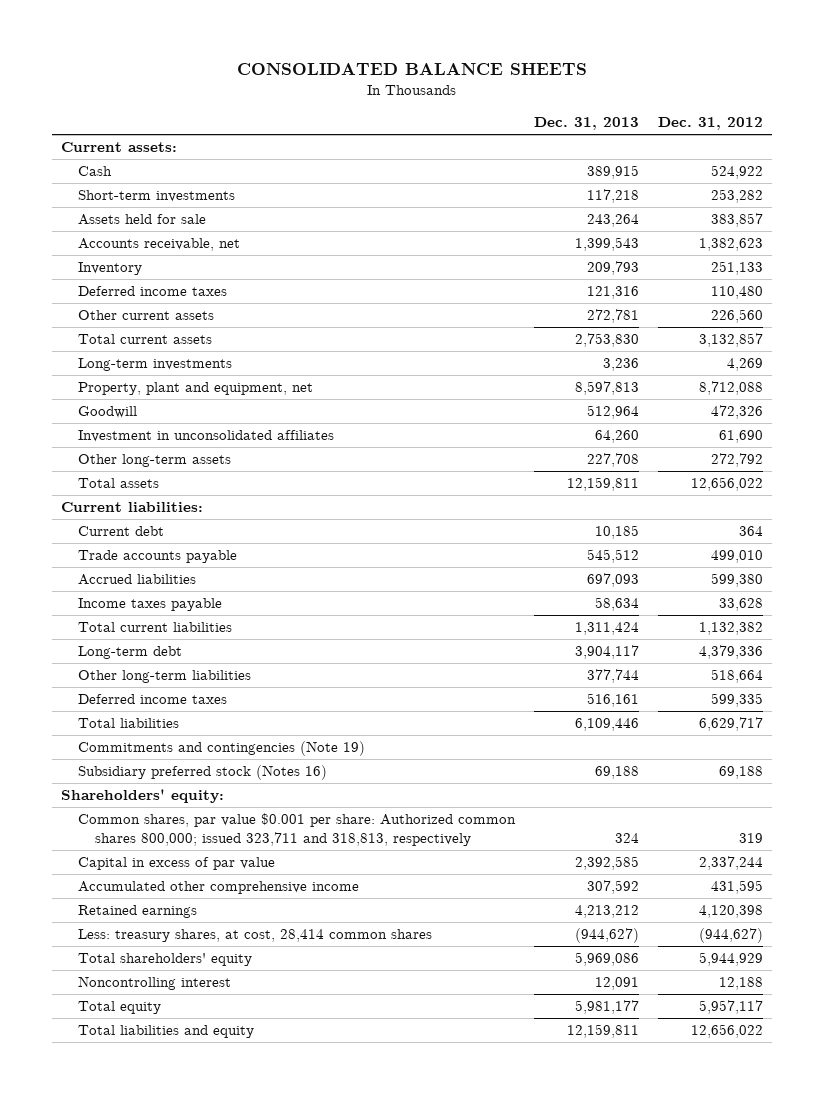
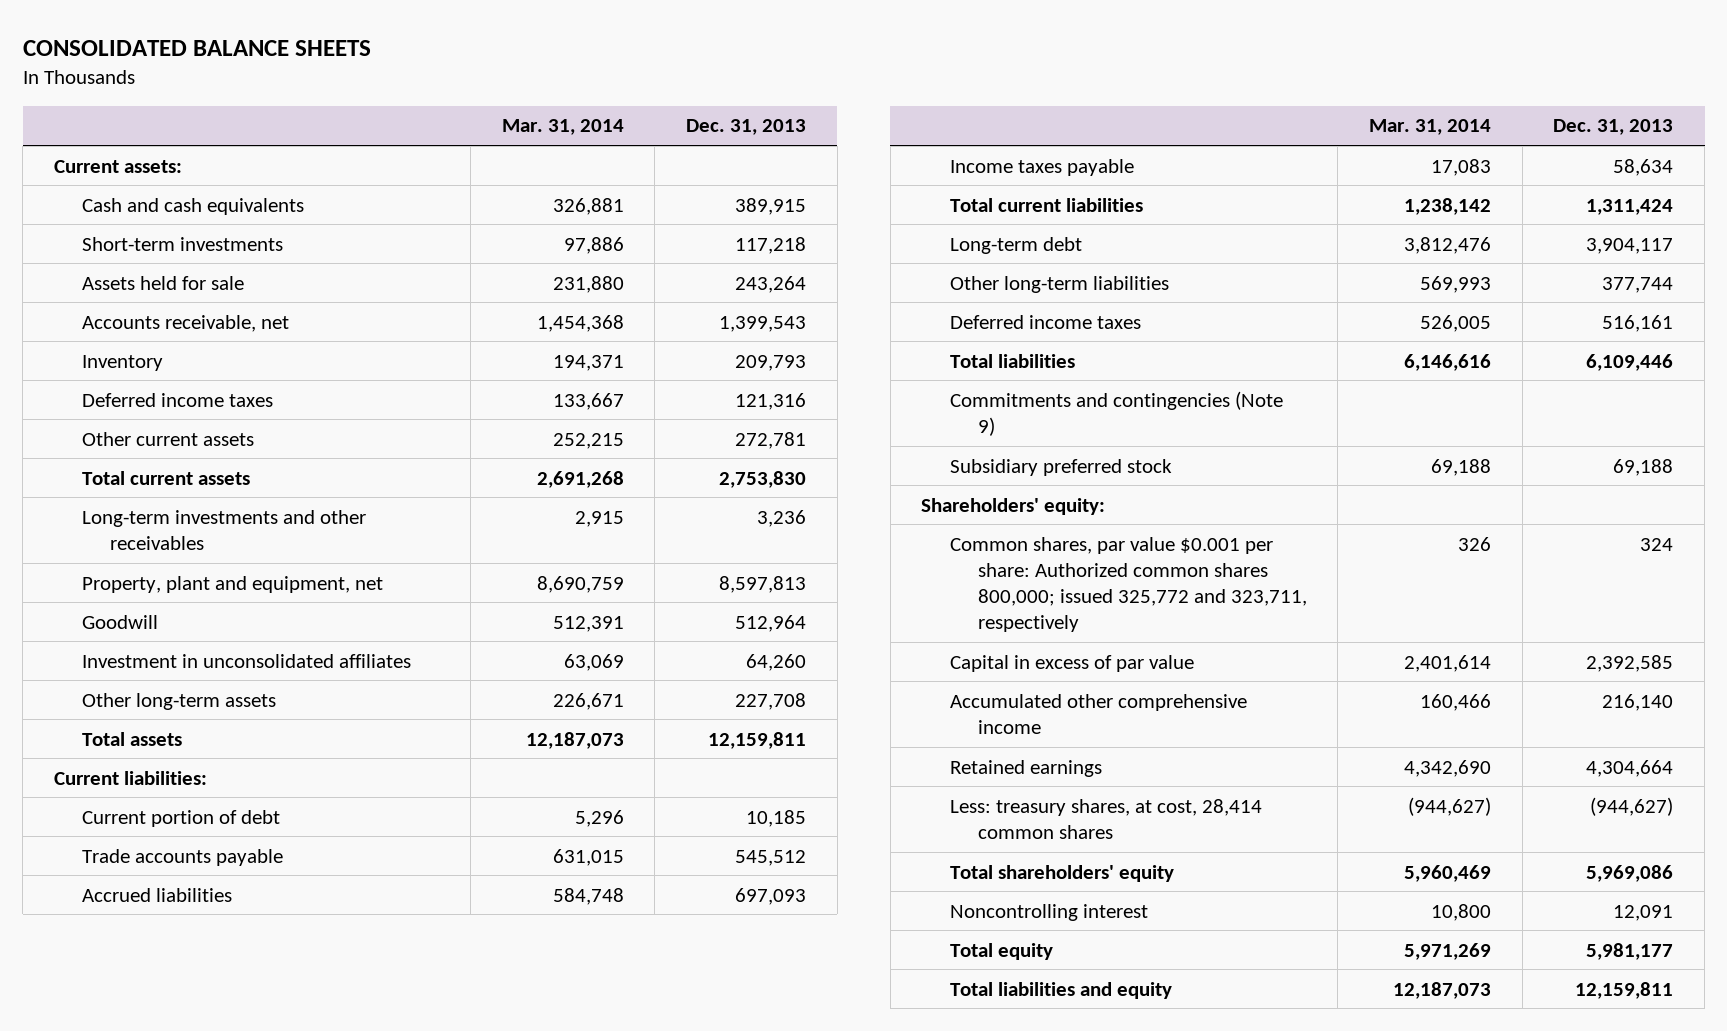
- | Dec. 31, 2013 | Dec. 31, 2012
+ | Mar. 31, 2014 | Dec. 31, 2013
- Cash | 389,915 | 524,922
+ Cash and cash equivalents | 326,881 | 389,915
- Long-term investments | 3,236 | 4,269
+ Long-term investments and other receivables | 2,915 | 3,236
- Current debt | 10,185 | 364
+ Current portion of debt | 5,296 | 10,185
- Commitments and contingencies (Note 19)
- Subsidiary preferred stock (Notes 16) | 69,188 | 69,188
+ Commitments and contingencies (Note 9)
+ Subsidiary preferred stock | 69,188 | 69,188
- Common shares, par value $0.001 per share: Authorized common shares 800,000; issued 323,711 and 318,813, respectively | 324 | 319
+ Common shares, par value $0.001 per share: Authorized common shares 800,000; issued 325,772 and 323,711, respectively | 326 | 324
- Accumulated other comprehensive income | 307,592 | 431,595
- Retained earnings | 4,213,212 | 4,120,398
+ Accumulated other comprehensive income | 160,466 | 216,140
+ Retained earnings | 4,342,690 | 4,304,664

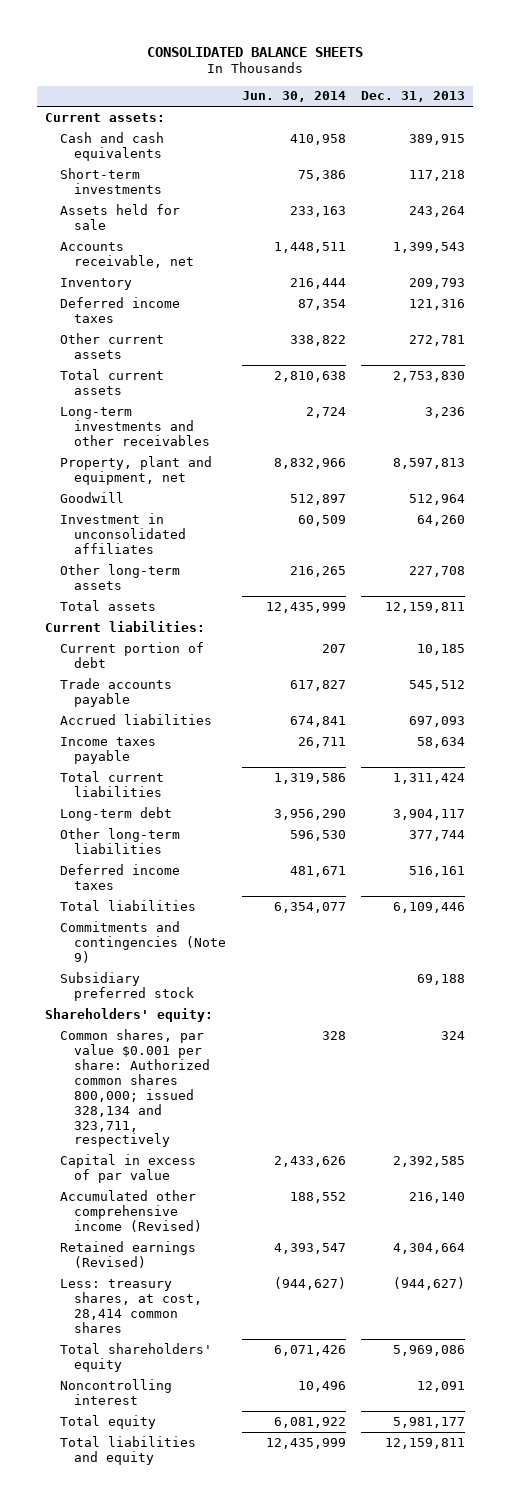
- | Mar. 31, 2014 | Dec. 31, 2013
+ | Jun. 30, 2014 | Dec. 31, 2013
- Common shares, par value $0.001 per share: Authorized common shares 800,000; issued 325,772 and 323,711, respectively | 326 | 324
+ Common shares, par value $0.001 per share: Authorized common shares 800,000; issued 328,134 and 323,711, respectively | 328 | 324
- Accumulated other comprehensive income | 160,466 | 216,140
- Retained earnings | 4,342,690 | 4,304,664
+ Accumulated other comprehensive income (Revised) | 188,552 | 216,140
+ Retained earnings (Revised) | 4,393,547 | 4,304,664

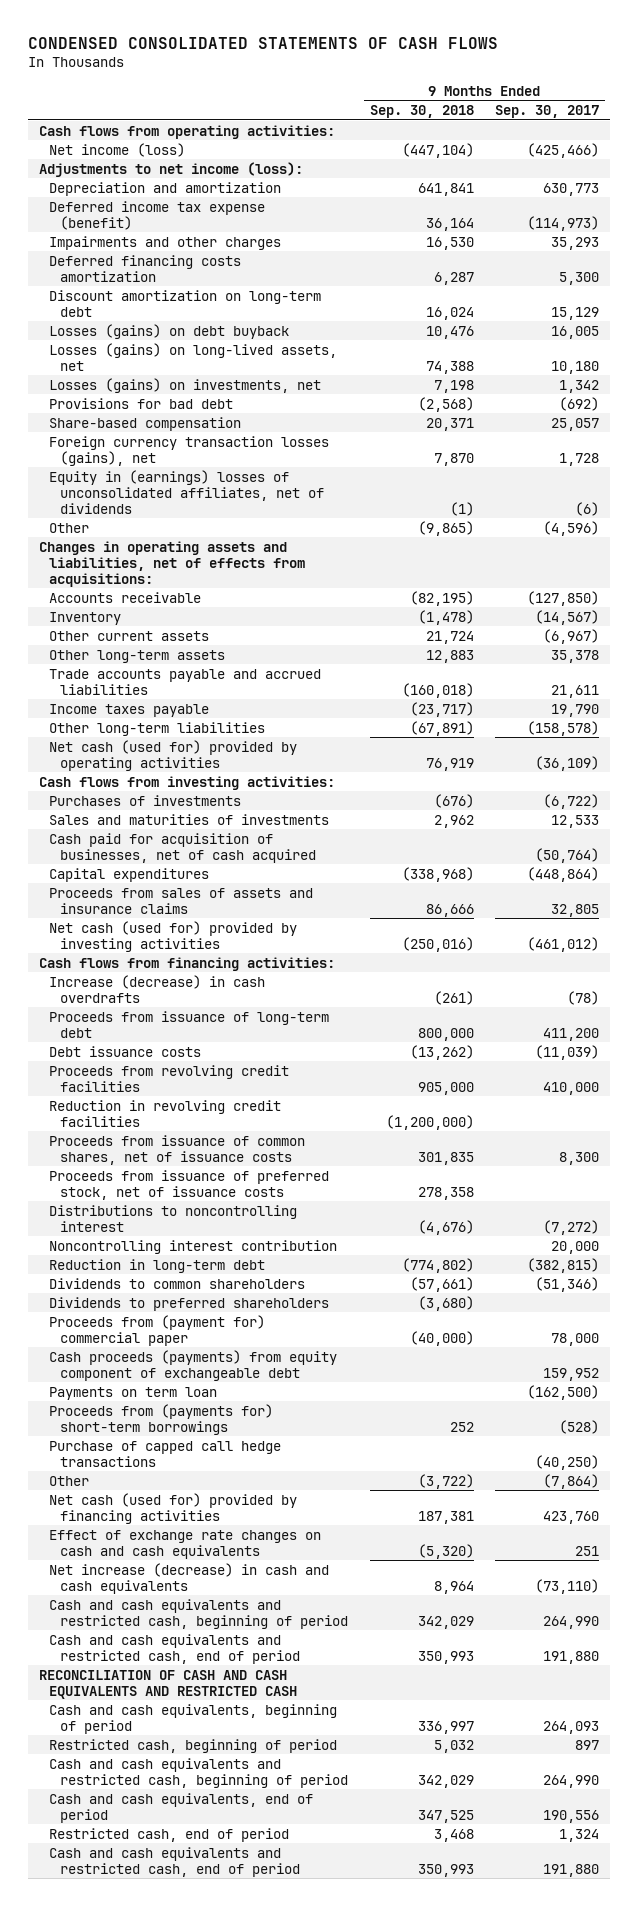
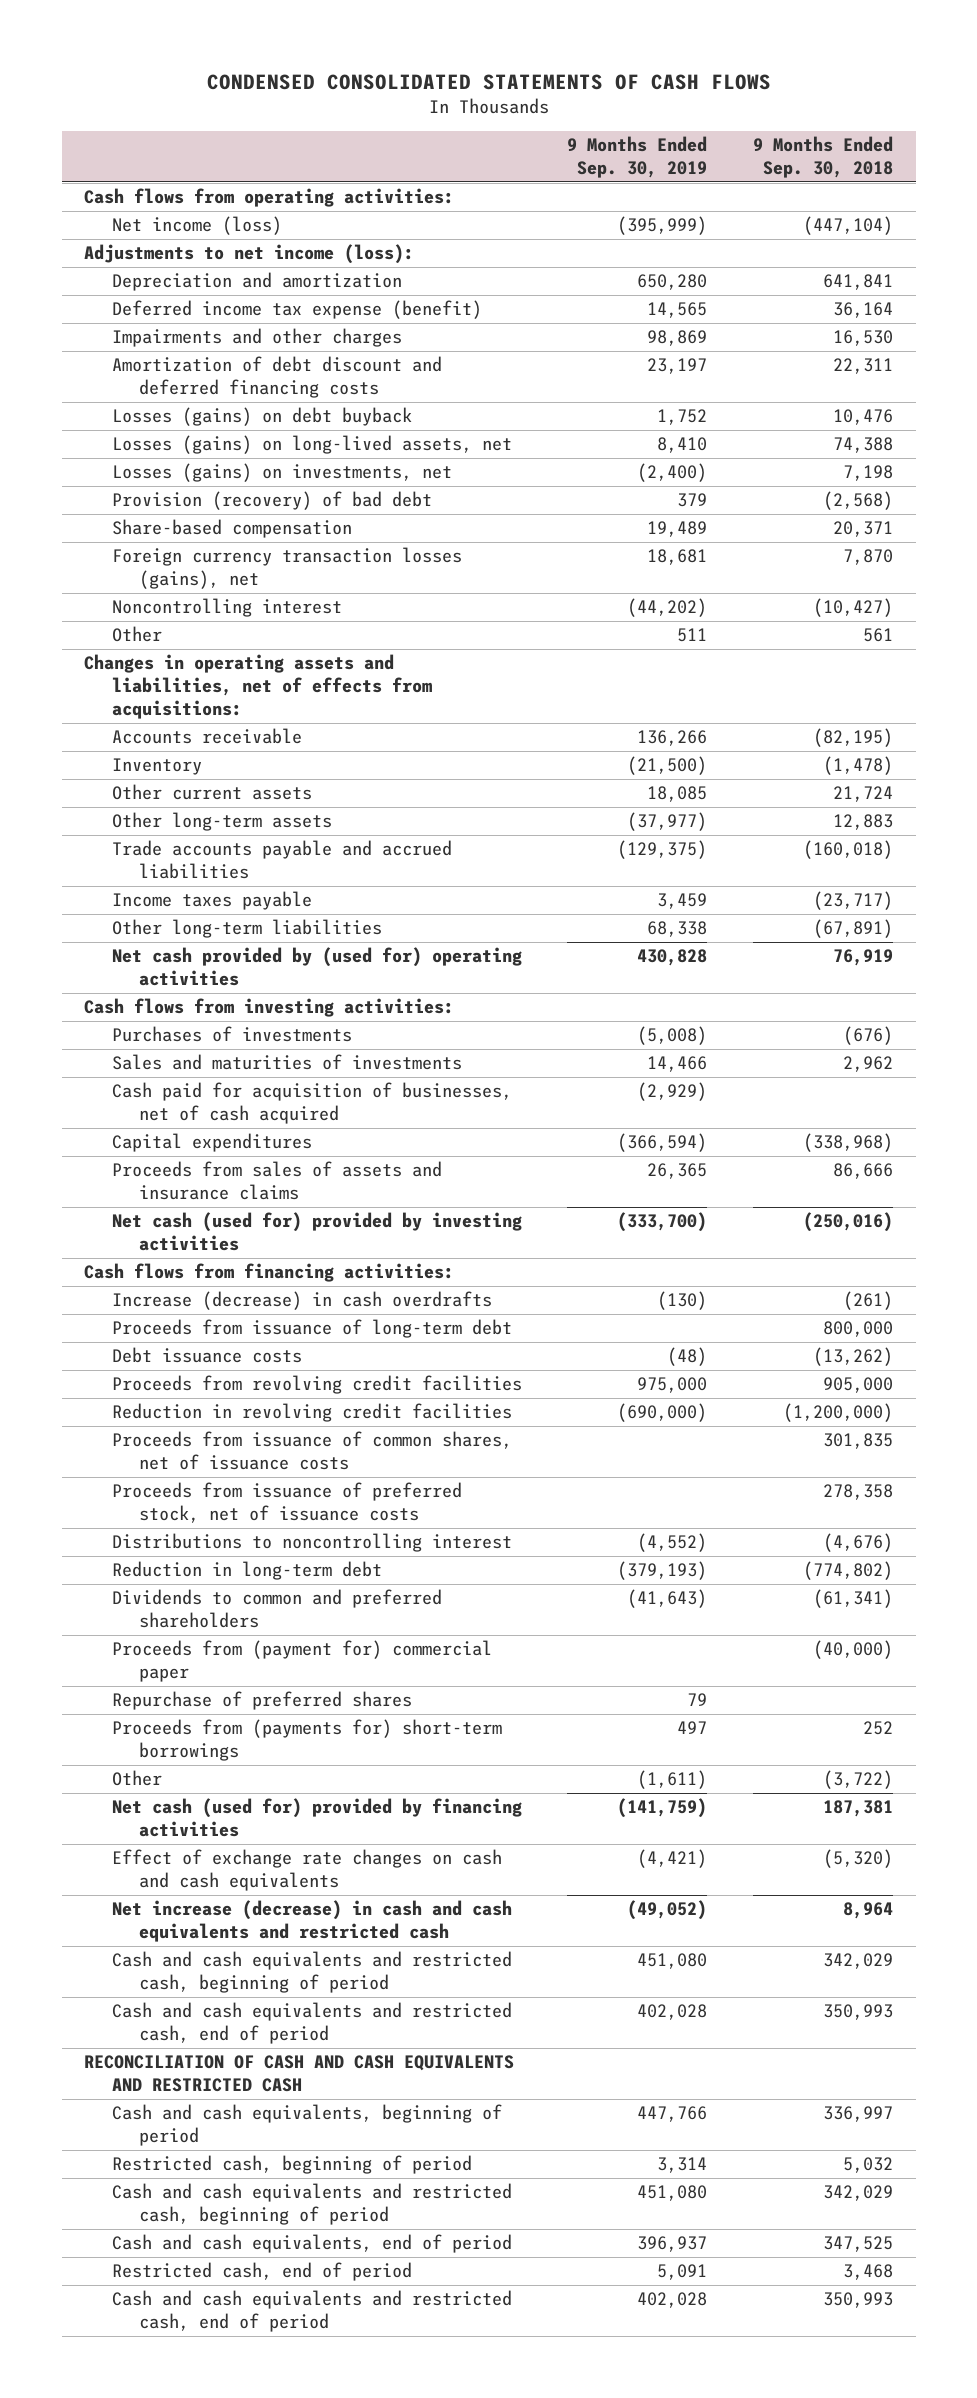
- | 9 Months Ended Sep. 30, 2018 | 9 Months Ended Sep. 30, 2017
+ | 9 Months Ended Sep. 30, 2019 | 9 Months Ended Sep. 30, 2018
- Deferred financing costs amortization | 6,287 | 5,300
- Discount amortization on long-term debt | 16,024 | 15,129
+ Amortization of debt discount and deferred financing costs | 23,197 | 22,311
- Provisions for bad debt | (2,568) | (692)
+ Provision (recovery) of bad debt | 379 | (2,568)
- Equity in (earnings) losses of unconsolidated affiliates, net of dividends | (1) | (6)
- Other | (9,865) | (4,596)
+ Noncontrolling interest | (44,202) | (10,427)
+ Other | 511 | 561
- Net cash (used for) provided by operating activities | 76,919 | (36,109)
+ Net cash provided by (used for) operating activities | 430,828 | 76,919
- Noncontrolling interest contribution | | 20,000
- Dividends to common shareholders | (57,661) | (51,346)
- Dividends to preferred shareholders | (3,680) |
+ Dividends to common and preferred shareholders | (41,643) | (61,341)
- Cash proceeds (payments) from equity component of exchangeable debt | | 159,952
- Payments on term loan | | (162,500)
+ Repurchase of preferred shares | 79 |
- Purchase of capped call hedge transactions | | (40,250)
- Net increase (decrease) in cash and cash equivalents | 8,964 | (73,110)
+ Net increase (decrease) in cash and cash equivalents and restricted cash | (49,052) | 8,964

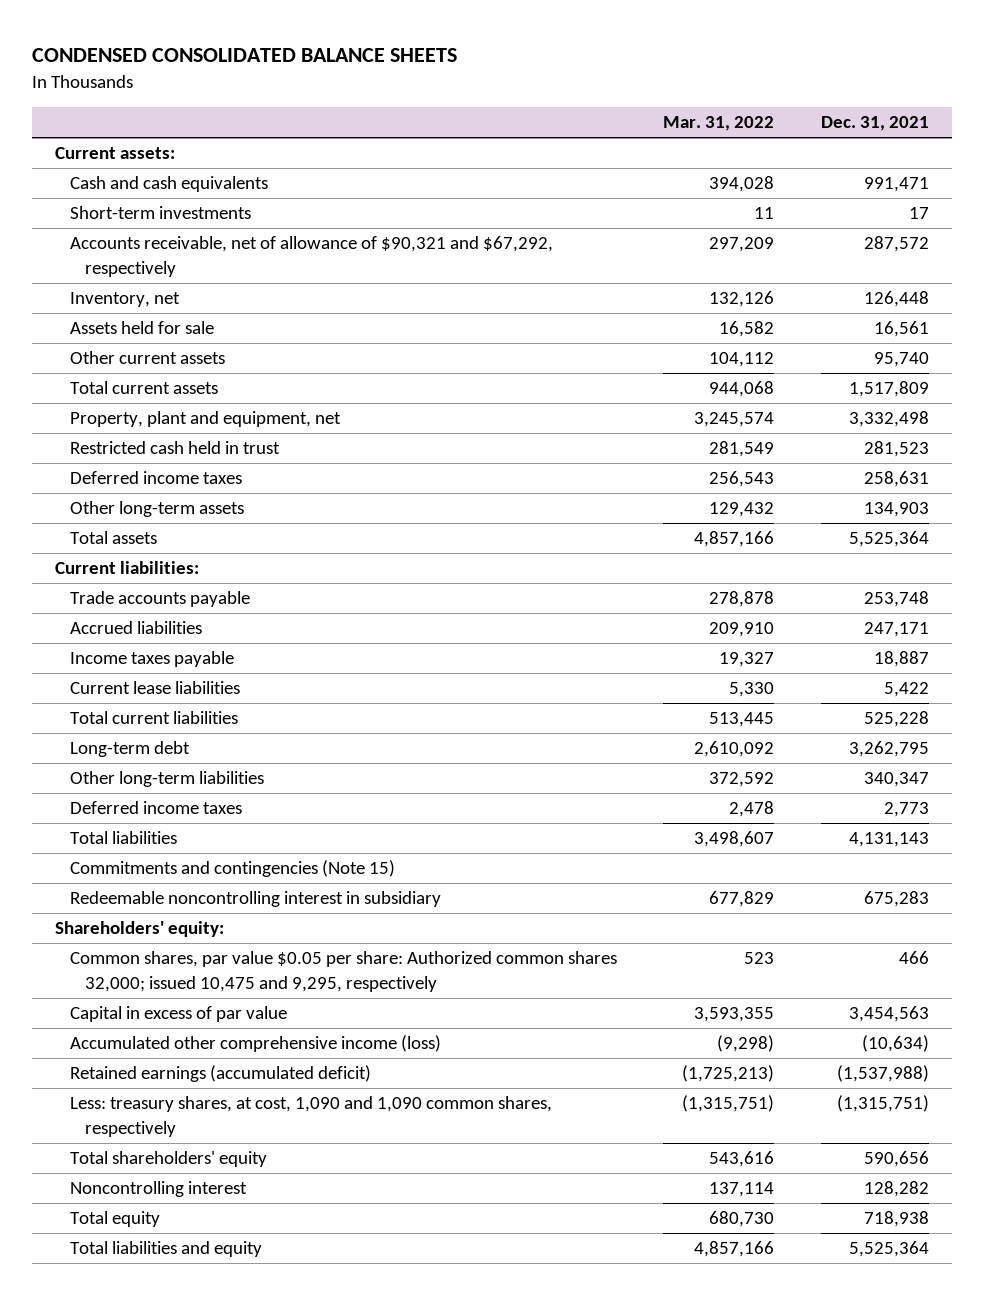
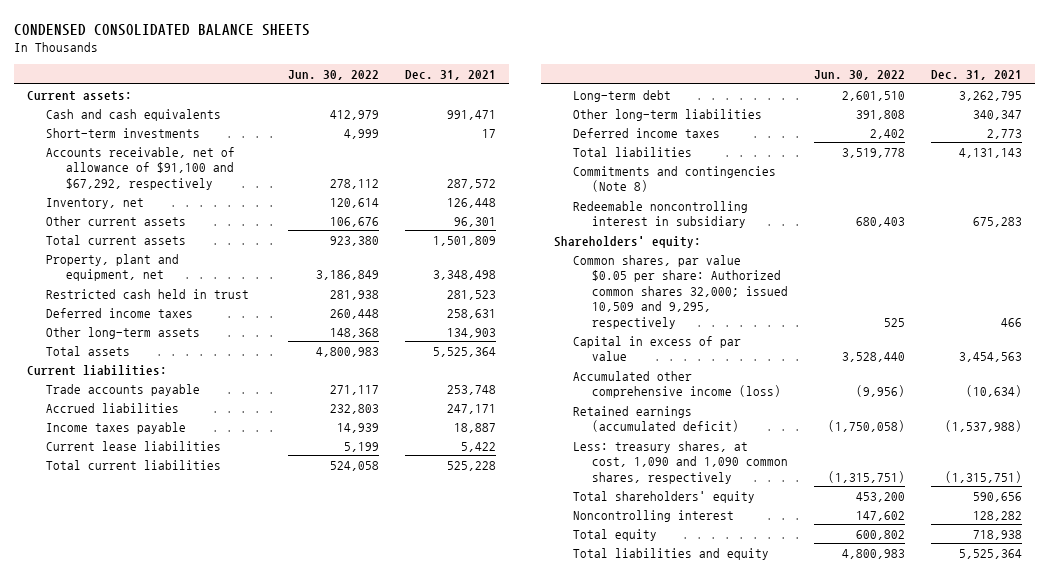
- | Mar. 31, 2022 | Dec. 31, 2021
+ | Jun. 30, 2022 | Dec. 31, 2021
- Accounts receivable, net of allowance of $90,321 and $67,292, respectively | 297,209 | 287,572
+ Accounts receivable, net of allowance of $91,100 and $67,292, respectively | 278,112 | 287,572
- Assets held for sale | 16,582 | 16,561
- Other current assets | 104,112 | 95,740
- Total current assets | 944,068 | 1,517,809
- Property, plant and equipment, net | 3,245,574 | 3,332,498
+ Other current assets | 106,676 | 96,301
+ Total current assets | 923,380 | 1,501,809
+ Property, plant and equipment, net | 3,186,849 | 3,348,498
- Commitments and contingencies (Note 15)
+ Commitments and contingencies (Note 8)
- Common shares, par value $0.05 per share: Authorized common shares 32,000; issued 10,475 and 9,295, respectively | 523 | 466
+ Common shares, par value $0.05 per share: Authorized common shares 32,000; issued 10,509 and 9,295, respectively | 525 | 466

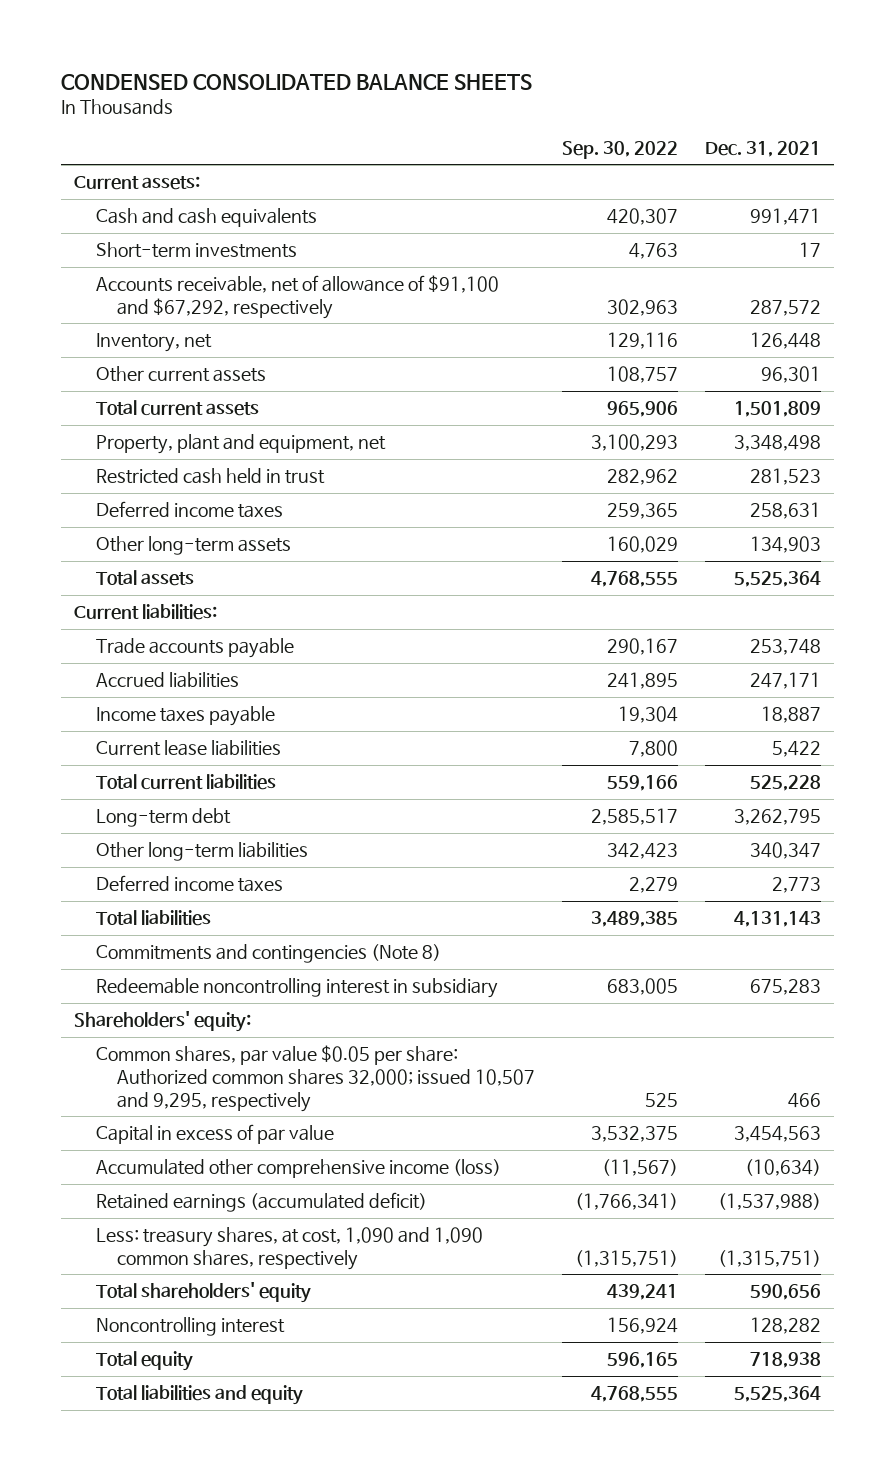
- | Jun. 30, 2022 | Dec. 31, 2021
+ | Sep. 30, 2022 | Dec. 31, 2021
- Common shares, par value $0.05 per share: Authorized common shares 32,000; issued 10,509 and 9,295, respectively | 525 | 466
+ Common shares, par value $0.05 per share: Authorized common shares 32,000; issued 10,507 and 9,295, respectively | 525 | 466

